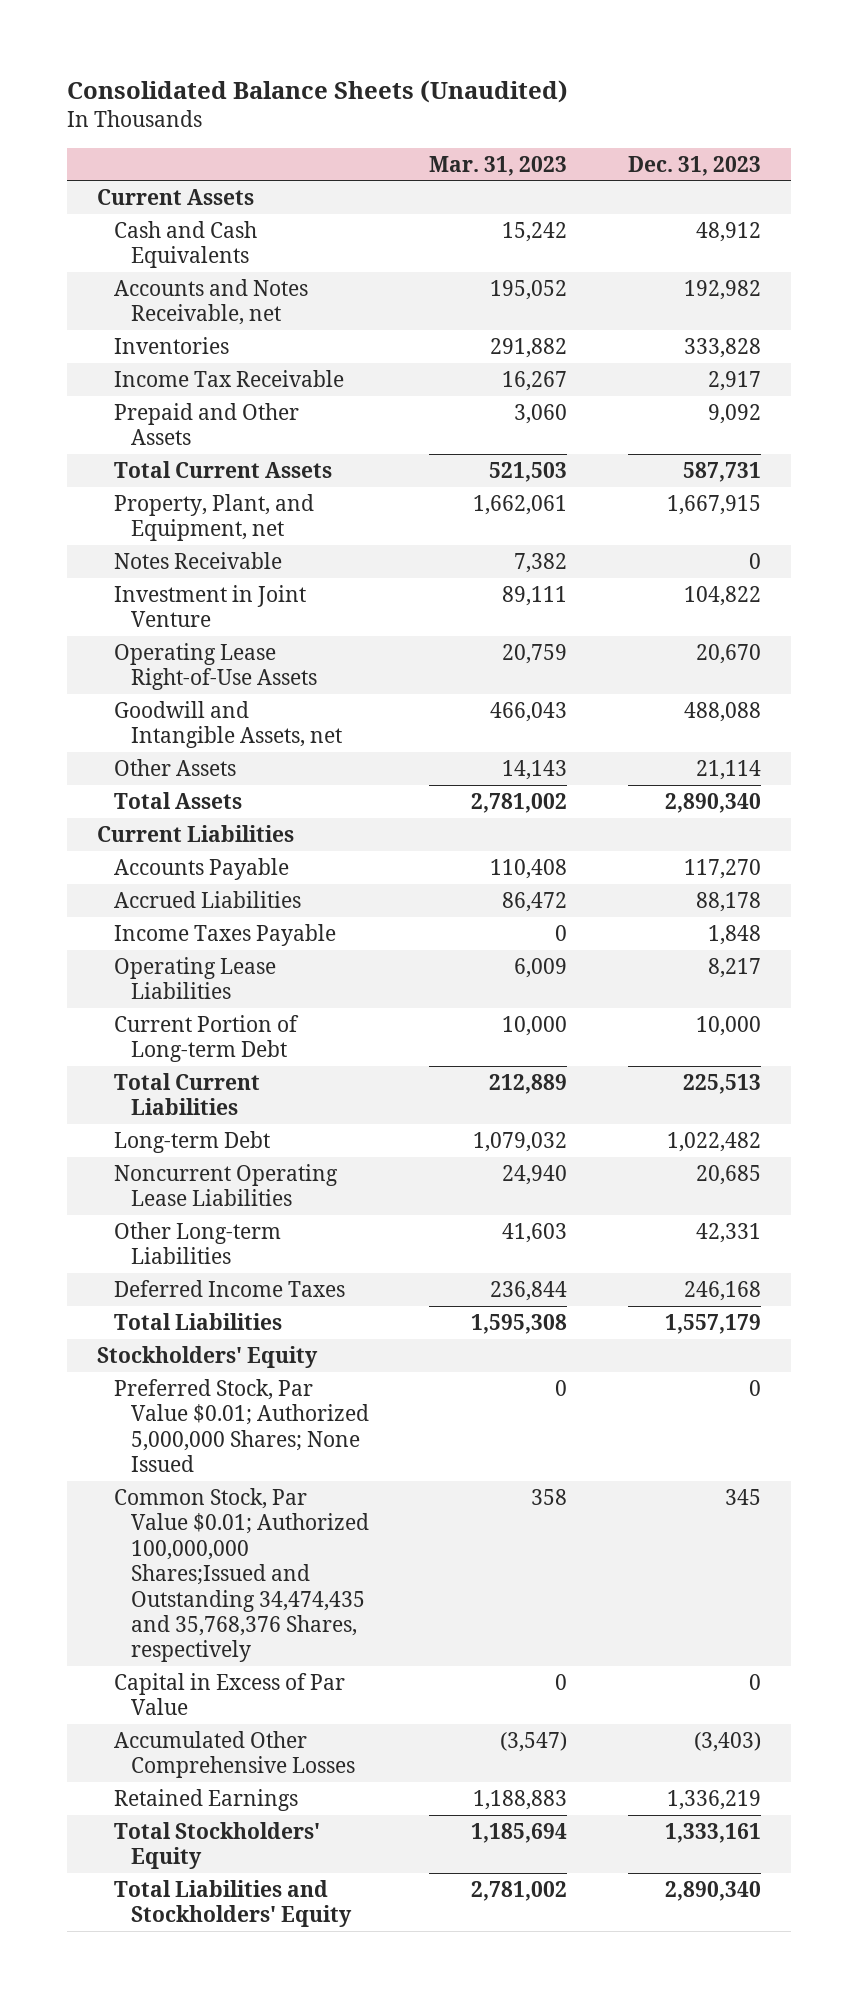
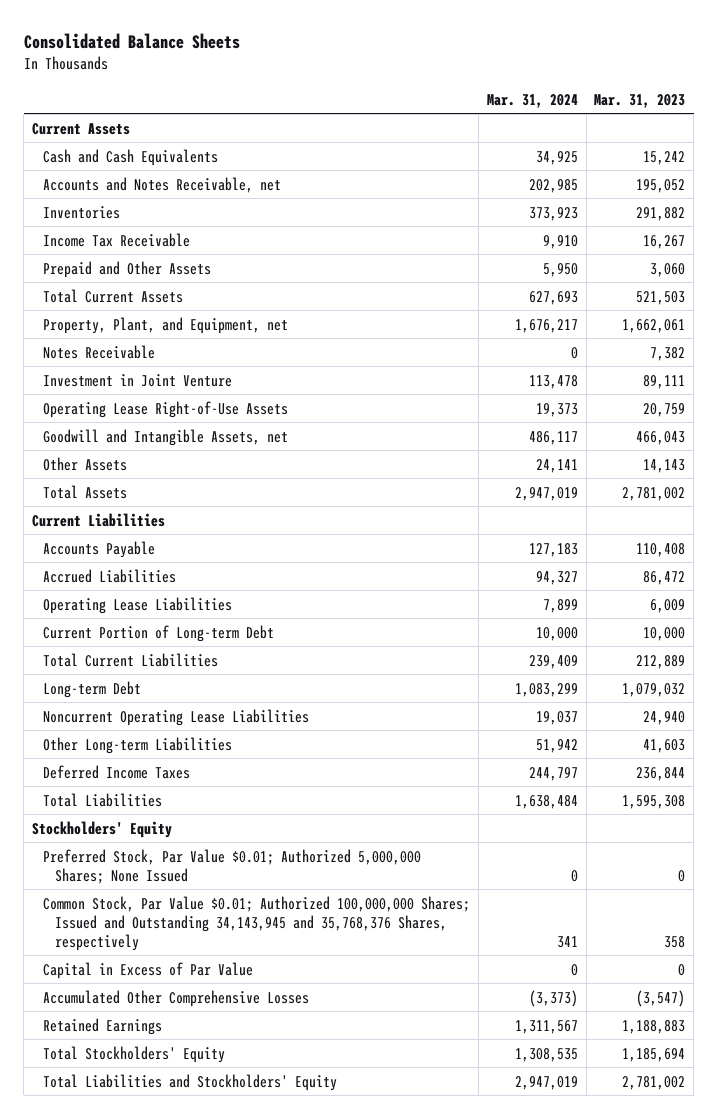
- Consolidated Balance Sheets (Unaudited)
+ Consolidated Balance Sheets
- | Mar. 31, 2023 | Dec. 31, 2023
+ | Mar. 31, 2024 | Mar. 31, 2023
- Income Taxes Payable | 0 | 1,848
- Common Stock, Par Value $0.01; Authorized 100,000,000 Shares;Issued and Outstanding 34,474,435 and 35,768,376 Shares, respectively | 358 | 345
+ Common Stock, Par Value $0.01; Authorized 100,000,000 Shares; Issued and Outstanding 34,143,945 and 35,768,376 Shares, respectively | 341 | 358

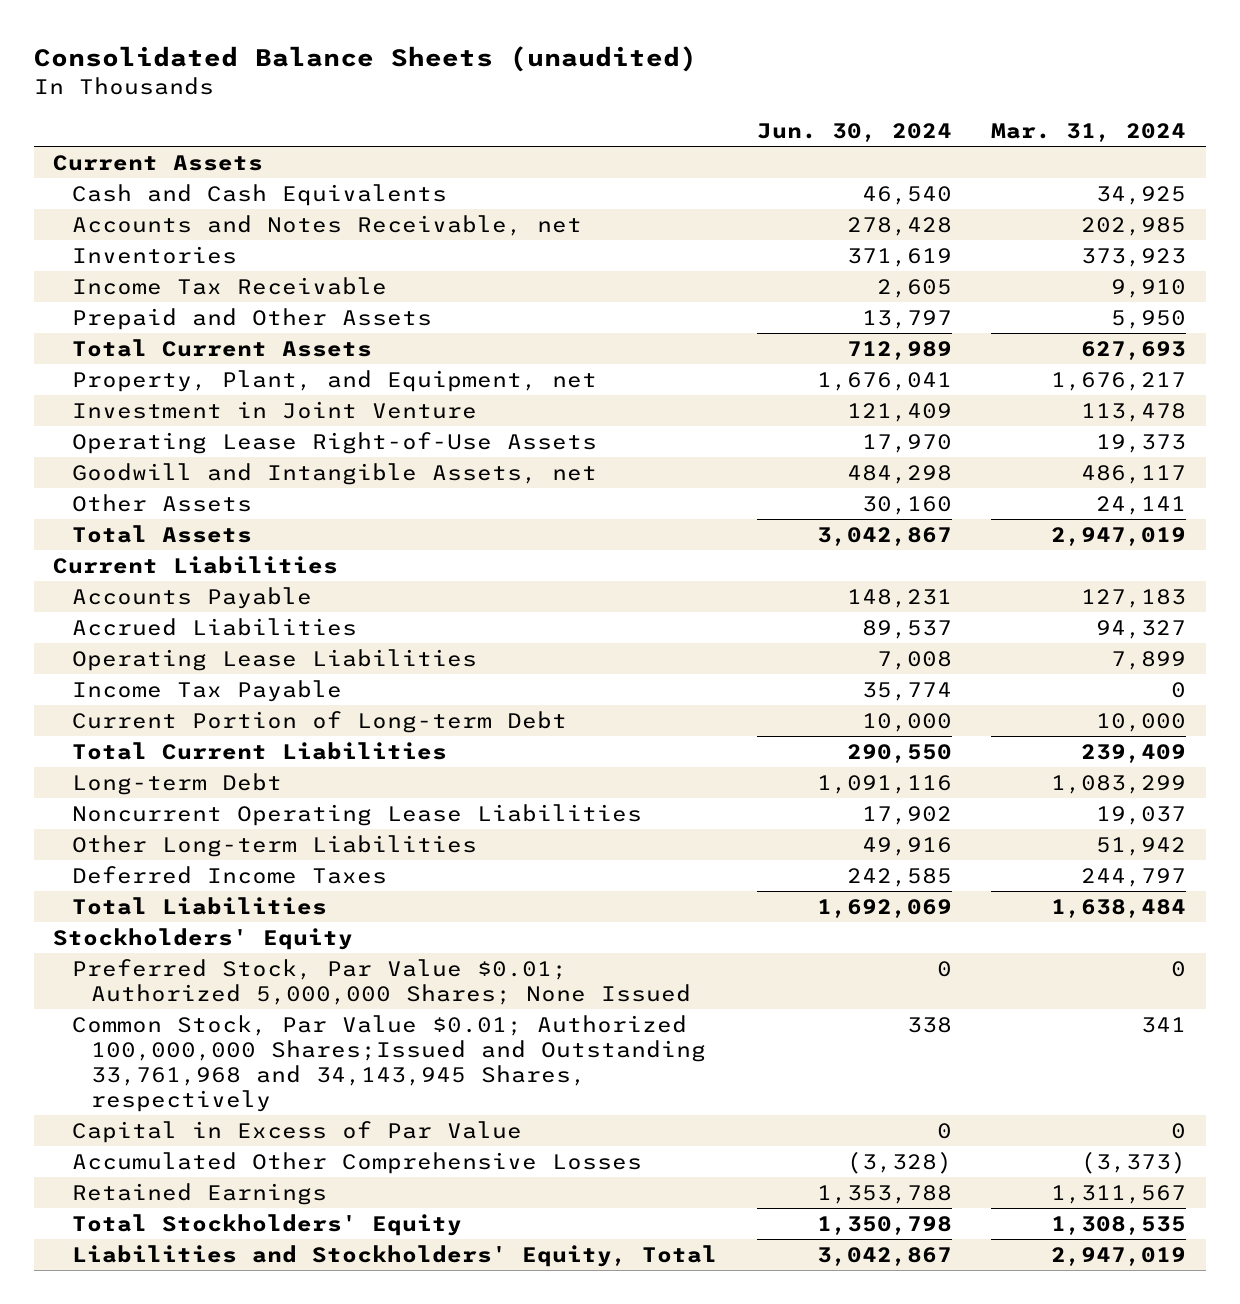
- Consolidated Balance Sheets
+ Consolidated Balance Sheets (unaudited)
- | Mar. 31, 2024 | Mar. 31, 2023
+ | Jun. 30, 2024 | Mar. 31, 2024
- Notes Receivable | 0 | 7,382
+ Income Tax Payable | 35,774 | 0
- Common Stock, Par Value $0.01; Authorized 100,000,000 Shares; Issued and Outstanding 34,143,945 and 35,768,376 Shares, respectively | 341 | 358
+ Common Stock, Par Value $0.01; Authorized 100,000,000 Shares;Issued and Outstanding 33,761,968 and 34,143,945 Shares, respectively | 338 | 341
- Total Liabilities and Stockholders' Equity | 2,947,019 | 2,781,002
+ Liabilities and Stockholders' Equity, Total | 3,042,867 | 2,947,019

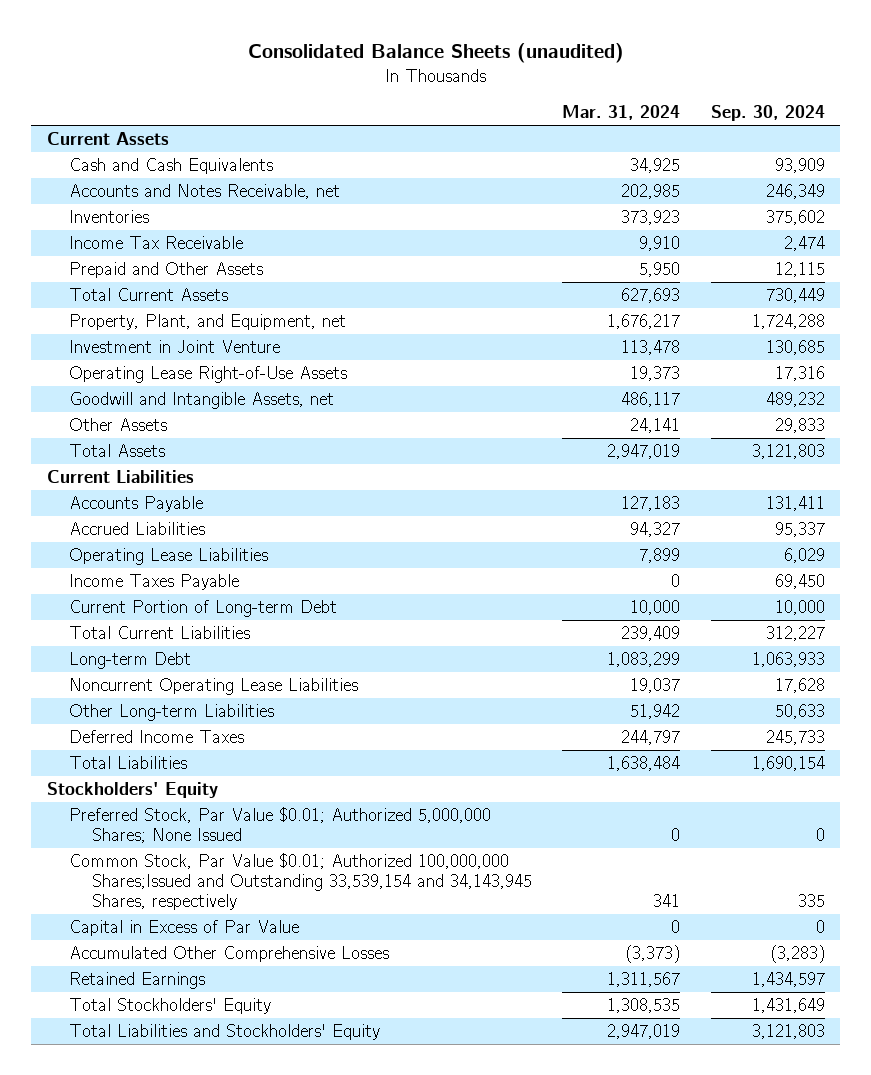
- | Jun. 30, 2024 | Mar. 31, 2024
+ | Mar. 31, 2024 | Sep. 30, 2024
- Income Tax Payable | 35,774 | 0
+ Income Taxes Payable | 0 | 69,450
- Common Stock, Par Value $0.01; Authorized 100,000,000 Shares;Issued and Outstanding 33,761,968 and 34,143,945 Shares, respectively | 338 | 341
+ Common Stock, Par Value $0.01; Authorized 100,000,000 Shares;Issued and Outstanding 33,539,154 and 34,143,945 Shares, respectively | 341 | 335
- Liabilities and Stockholders' Equity, Total | 3,042,867 | 2,947,019
+ Total Liabilities and Stockholders' Equity | 2,947,019 | 3,121,803

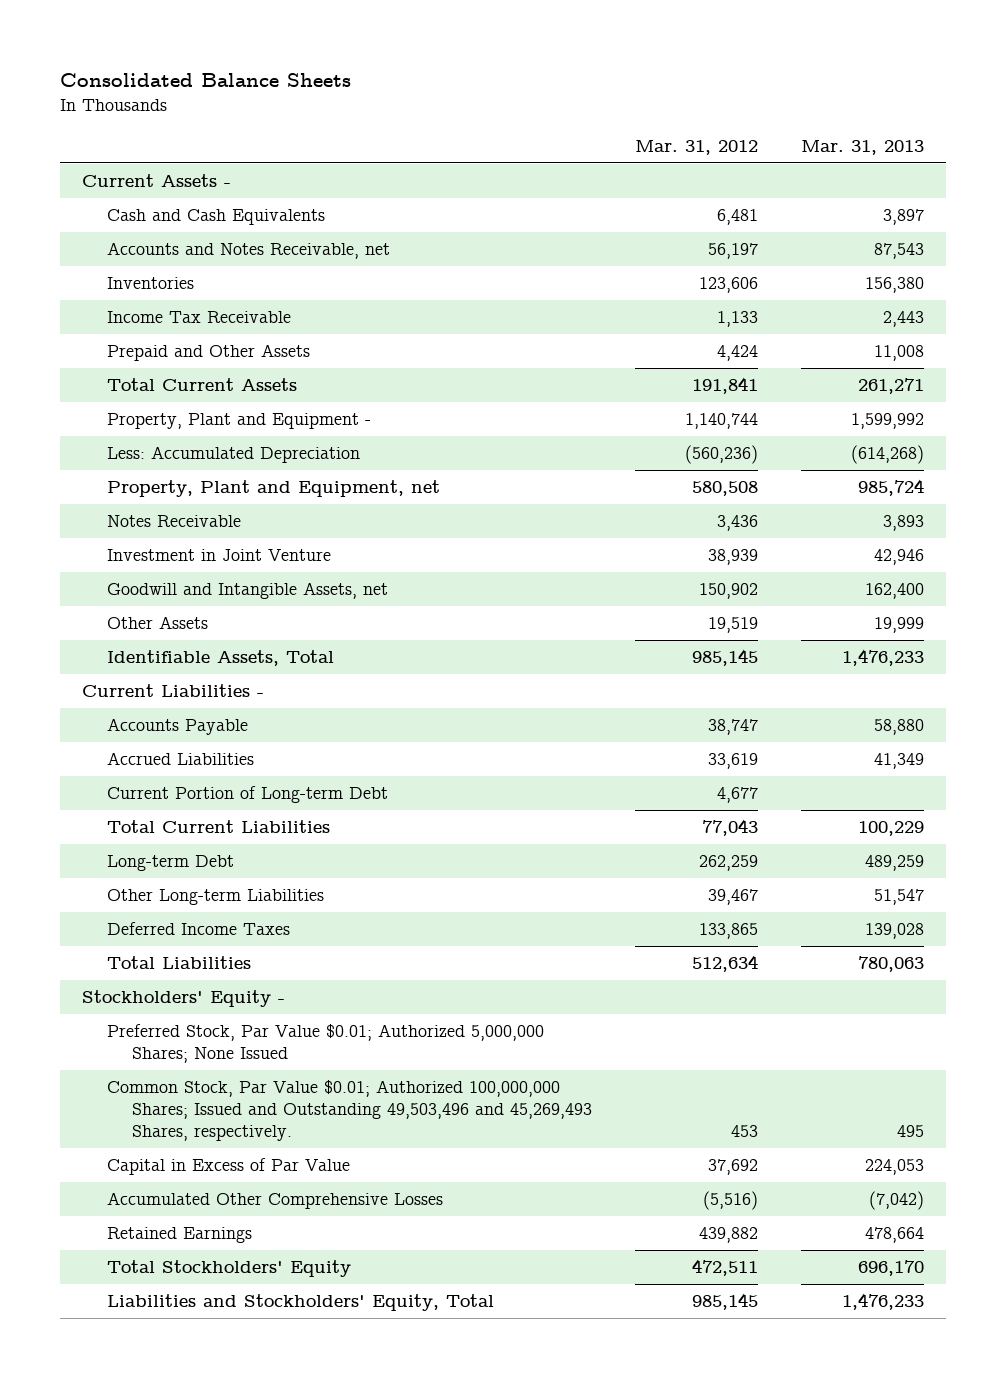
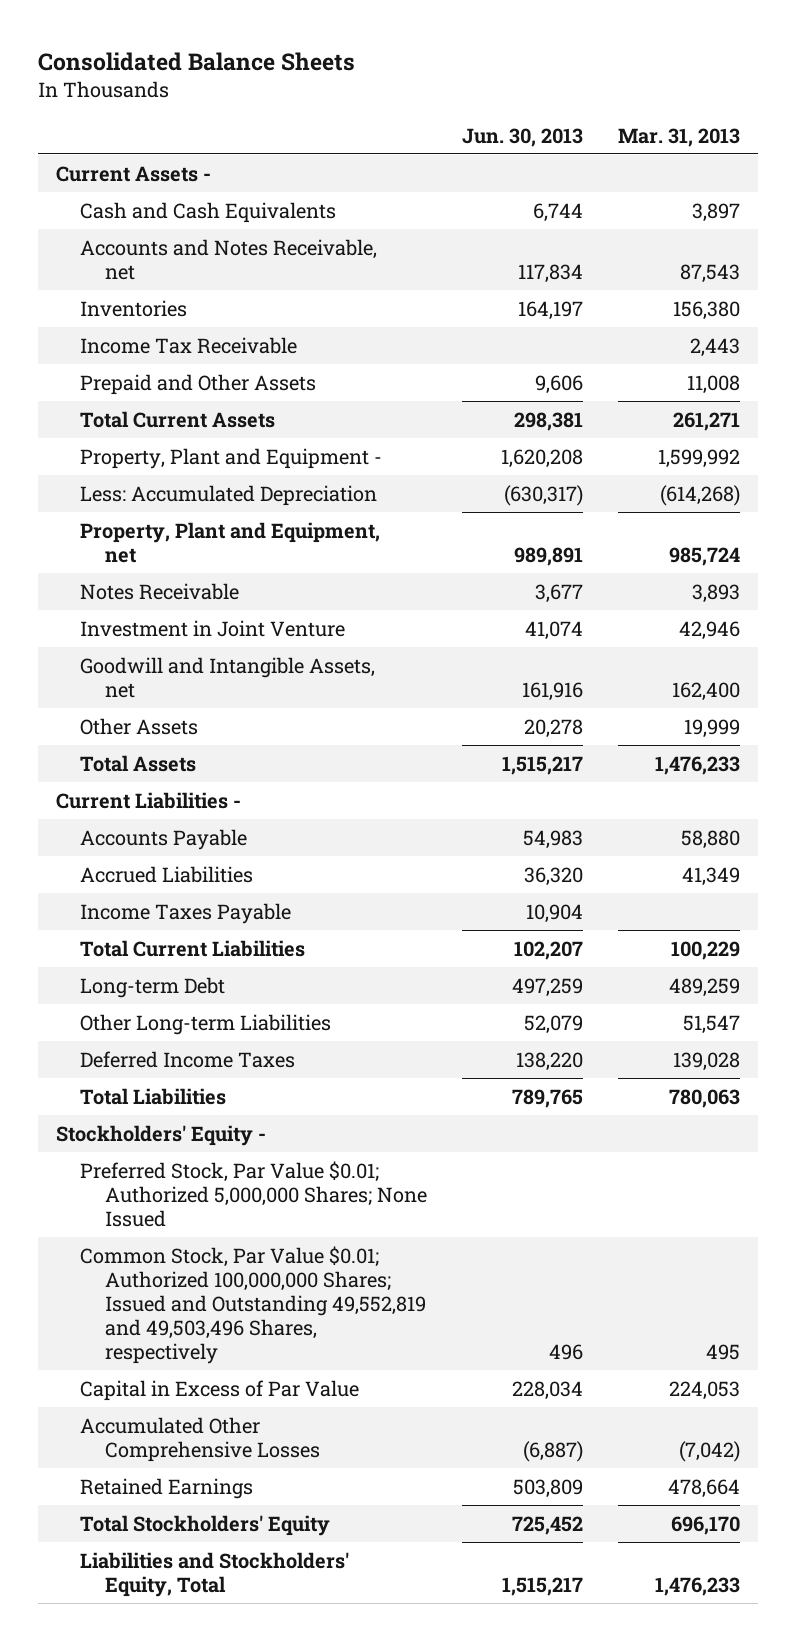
- | Mar. 31, 2012 | Mar. 31, 2013
+ | Jun. 30, 2013 | Mar. 31, 2013
- Identifiable Assets, Total | 985,145 | 1,476,233
+ Total Assets | 1,515,217 | 1,476,233
- Current Portion of Long-term Debt | 4,677 |
+ Income Taxes Payable | 10,904 |
- Common Stock, Par Value $0.01; Authorized 100,000,000 Shares; Issued and Outstanding 49,503,496 and 45,269,493 Shares, respectively. | 453 | 495
+ Common Stock, Par Value $0.01; Authorized 100,000,000 Shares; Issued and Outstanding 49,552,819 and 49,503,496 Shares, respectively | 496 | 495

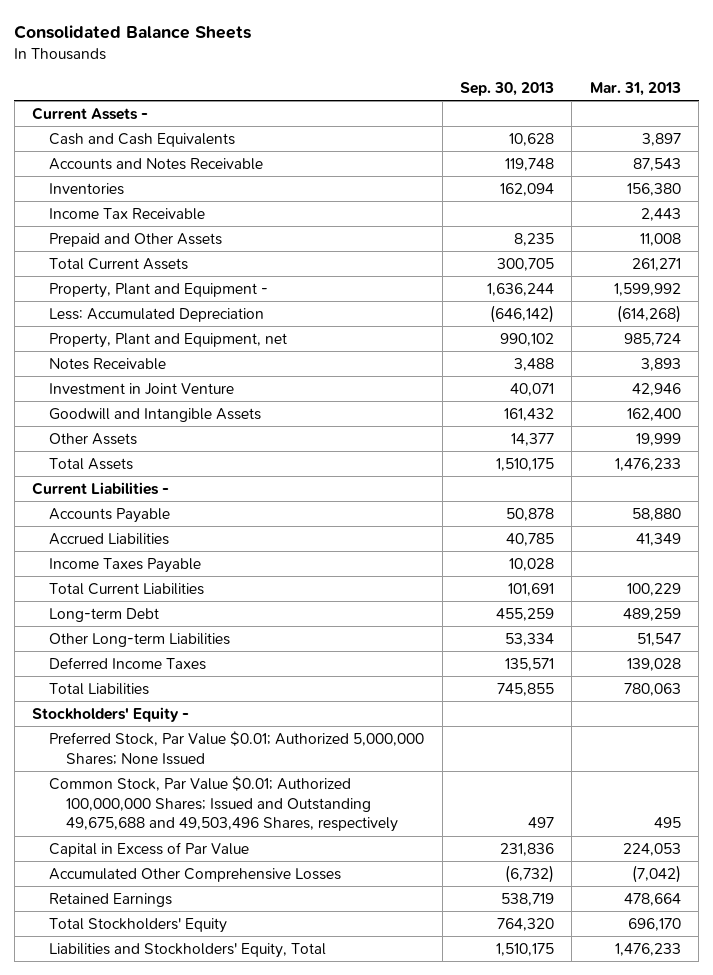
- | Jun. 30, 2013 | Mar. 31, 2013
+ | Sep. 30, 2013 | Mar. 31, 2013
- Accounts and Notes Receivable, net | 117,834 | 87,543
+ Accounts and Notes Receivable | 119,748 | 87,543
- Goodwill and Intangible Assets, net | 161,916 | 162,400
+ Goodwill and Intangible Assets | 161,432 | 162,400
- Common Stock, Par Value $0.01; Authorized 100,000,000 Shares; Issued and Outstanding 49,552,819 and 49,503,496 Shares, respectively | 496 | 495
+ Common Stock, Par Value $0.01; Authorized 100,000,000 Shares; Issued and Outstanding 49,675,688 and 49,503,496 Shares, respectively | 497 | 495

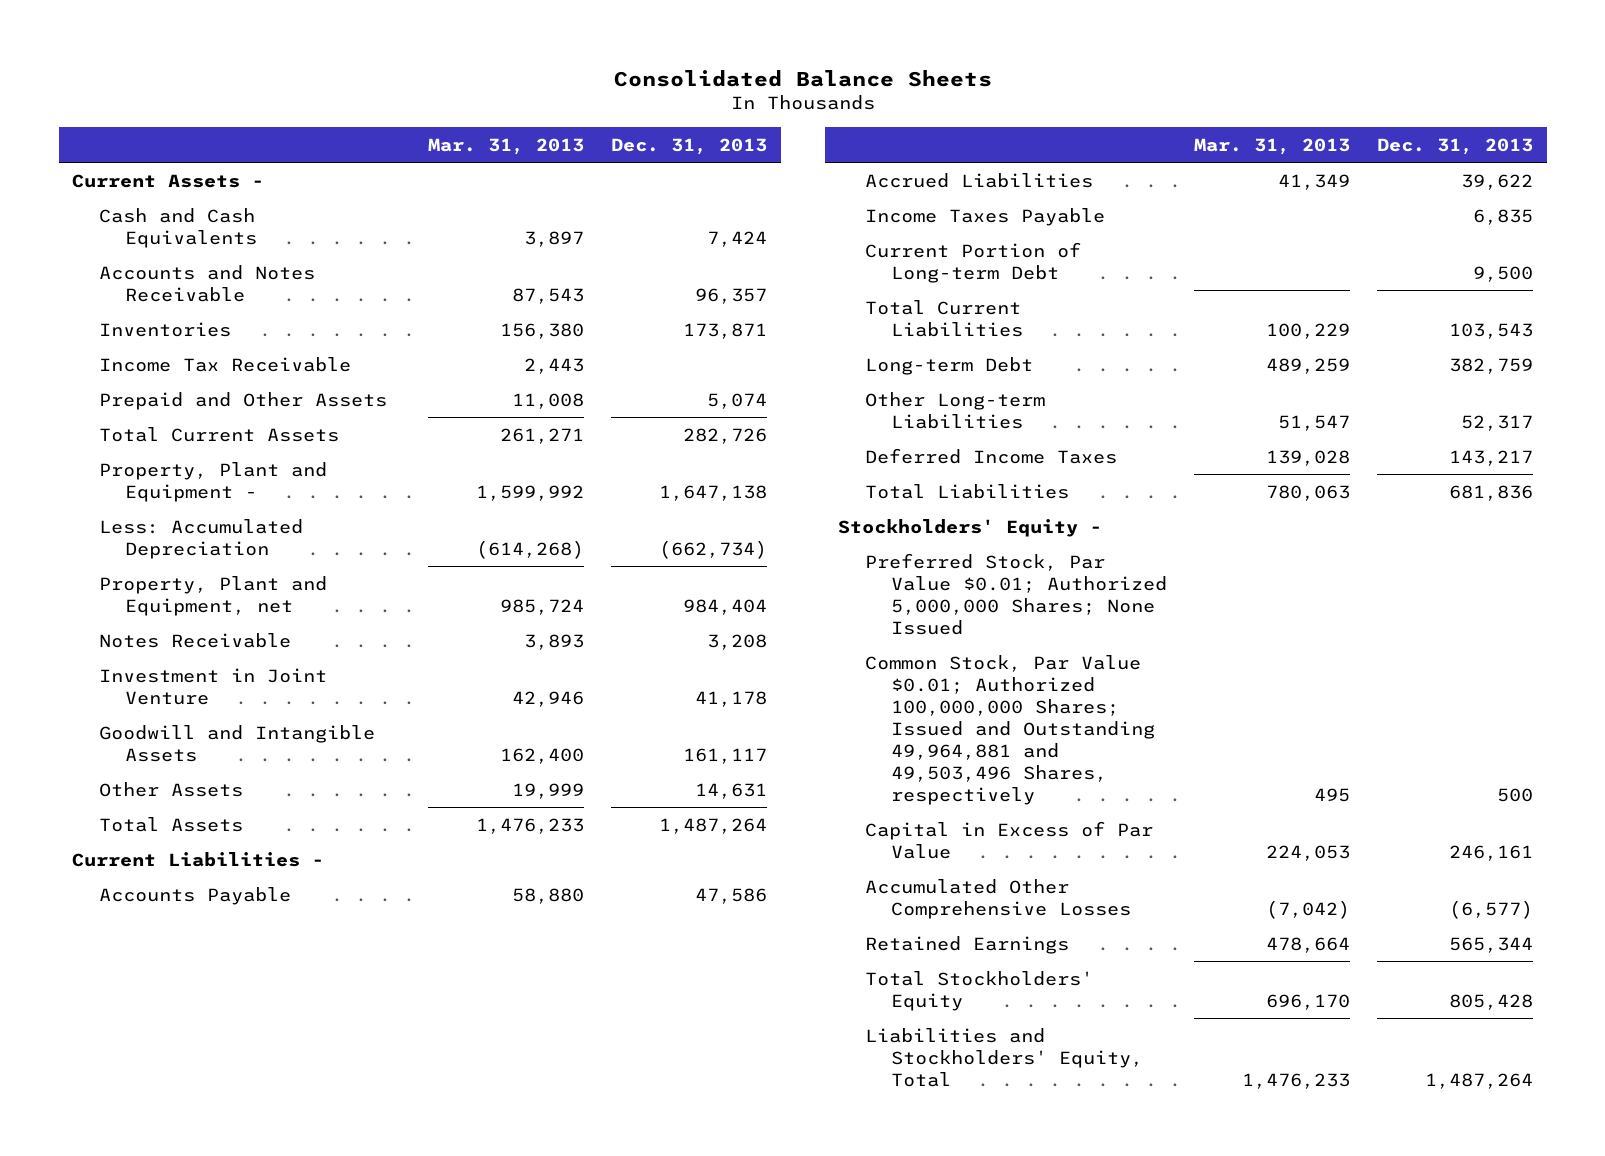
- | Sep. 30, 2013 | Mar. 31, 2013
+ | Mar. 31, 2013 | Dec. 31, 2013
+ Current Portion of Long-term Debt | | 9,500
- Common Stock, Par Value $0.01; Authorized 100,000,000 Shares; Issued and Outstanding 49,675,688 and 49,503,496 Shares, respectively | 497 | 495
+ Common Stock, Par Value $0.01; Authorized 100,000,000 Shares; Issued and Outstanding 49,964,881 and 49,503,496 Shares, respectively | 495 | 500

